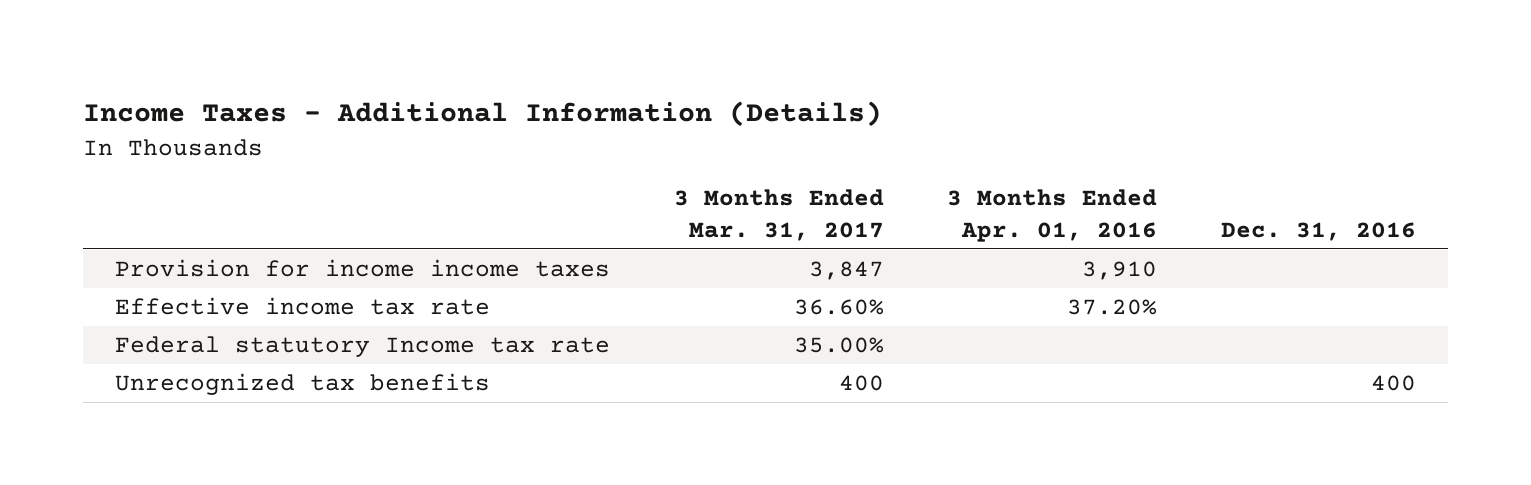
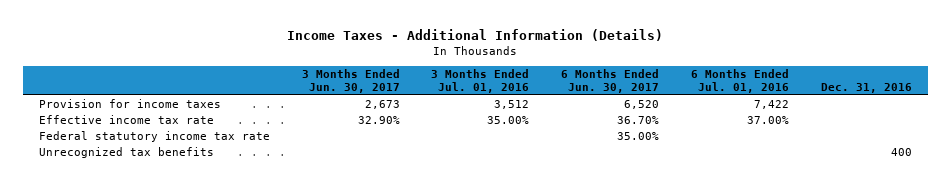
- | 3 Months Ended Mar. 31, 2017 | 3 Months Ended Apr. 01, 2016 | Dec. 31, 2016
+ | 3 Months Ended Jun. 30, 2017 | 3 Months Ended Jul. 01, 2016 | 6 Months Ended Jun. 30, 2017 | 6 Months Ended Jul. 01, 2016 | Dec. 31, 2016
- Provision for income income taxes | 3,847 | 3,910 |
+ Provision for income taxes | 2,673 | 3,512 | 6,520 | 7,422 |
- Federal statutory Income tax rate | 35.00% | |
+ Federal statutory income tax rate | | | 35.00% | |

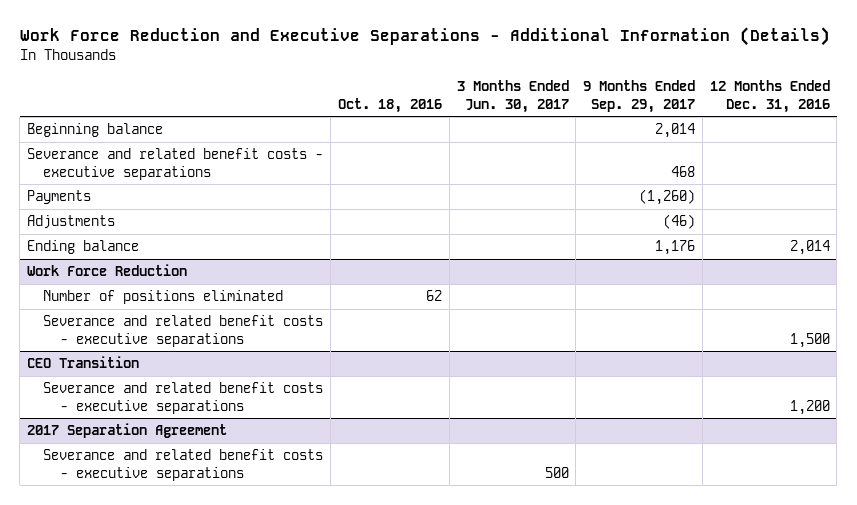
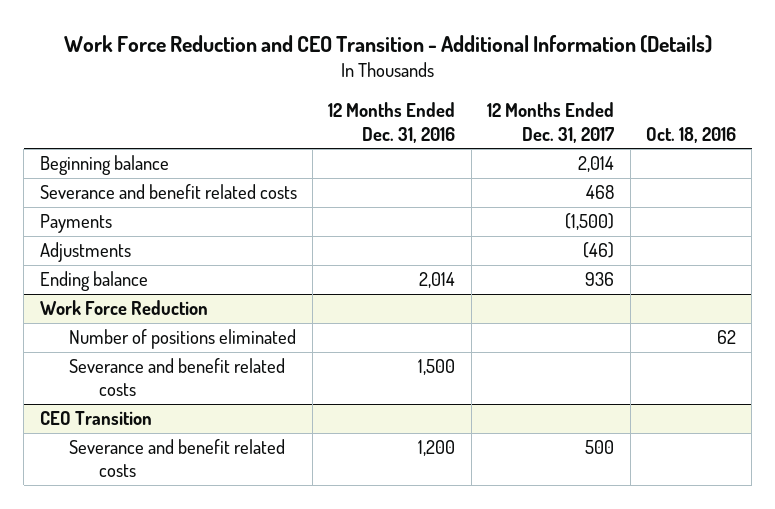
- Work Force Reduction and Executive Separations - Additional Information (Details)
+ Work Force Reduction and CEO Transition - Additional Information (Details)
- | Oct. 18, 2016 | 3 Months Ended Jun. 30, 2017 | 9 Months Ended Sep. 29, 2017 | 12 Months Ended Dec. 31, 2016
+ | 12 Months Ended Dec. 31, 2016 | 12 Months Ended Dec. 31, 2017 | Oct. 18, 2016
- Severance and related benefit costs - executive separations | | | 468 |
+ Severance and benefit related costs | | 468 |
@ Work Force Reduction
- Severance and related benefit costs - executive separations | | | | 1,500
+ Severance and benefit related costs | 1,500 | |
@ CEO Transition
- Severance and related benefit costs - executive separations | | | | 1,200
- 2017 Separation Agreement
- Severance and related benefit costs - executive separations | | 500 | |
@ CEO Transition
+ Severance and benefit related costs | 1,200 | 500 |

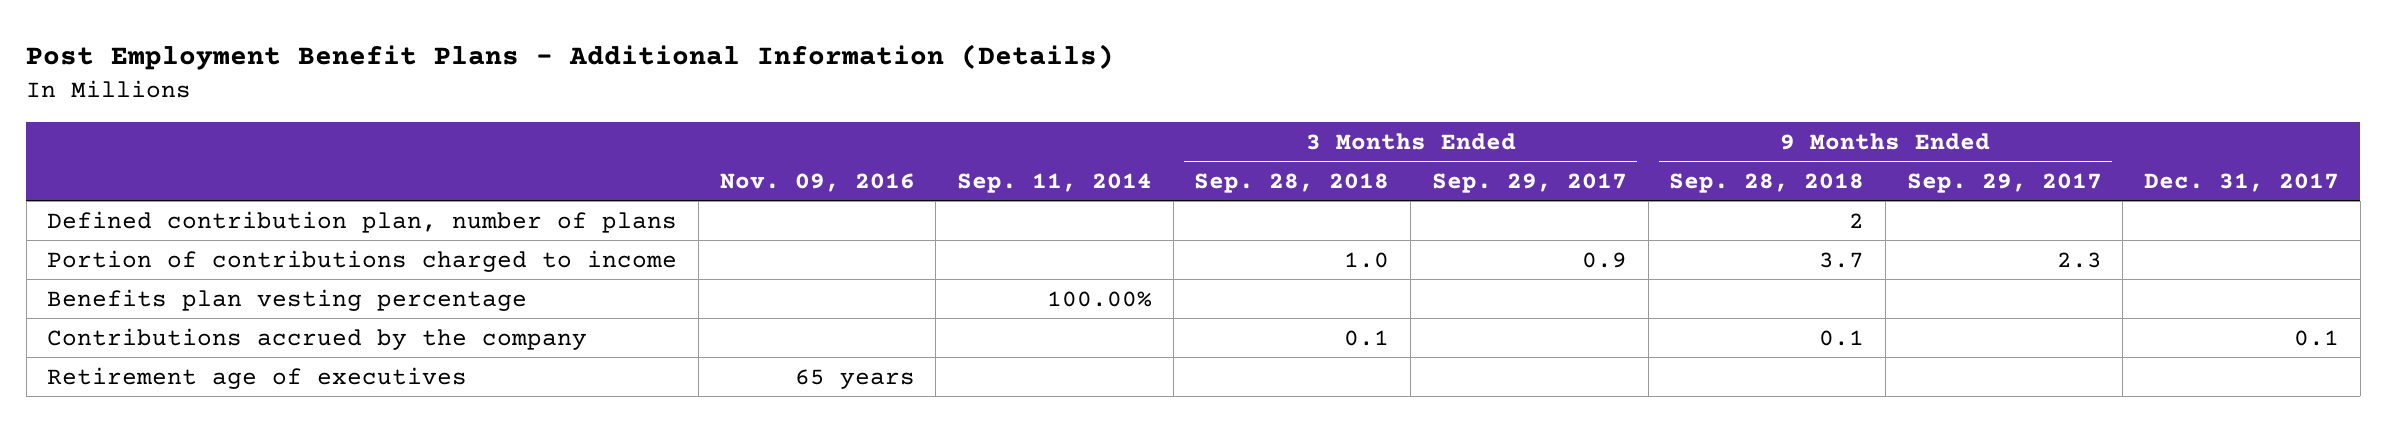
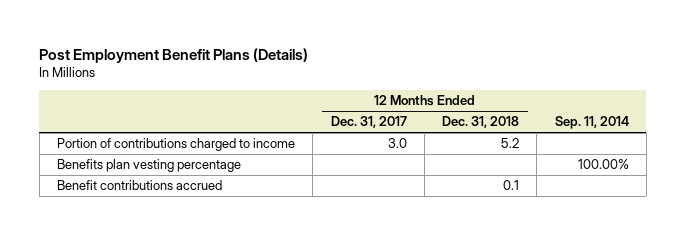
- Post Employment Benefit Plans - Additional Information (Details)
+ Post Employment Benefit Plans (Details)
- | Nov. 09, 2016 | Sep. 11, 2014 | 3 Months Ended Sep. 28, 2018 | 3 Months Ended Sep. 29, 2017 | 9 Months Ended Sep. 28, 2018 | 9 Months Ended Sep. 29, 2017 | Dec. 31, 2017
+ | 12 Months Ended Dec. 31, 2017 | 12 Months Ended Dec. 31, 2018 | Sep. 11, 2014
- Defined contribution plan, number of plans | | | | | 2 | |
- Contributions accrued by the company | | | 0.1 | | 0.1 | | 0.1
- Retirement age of executives | 65 years | | | | | |
+ Benefit contributions accrued | | 0.1 |

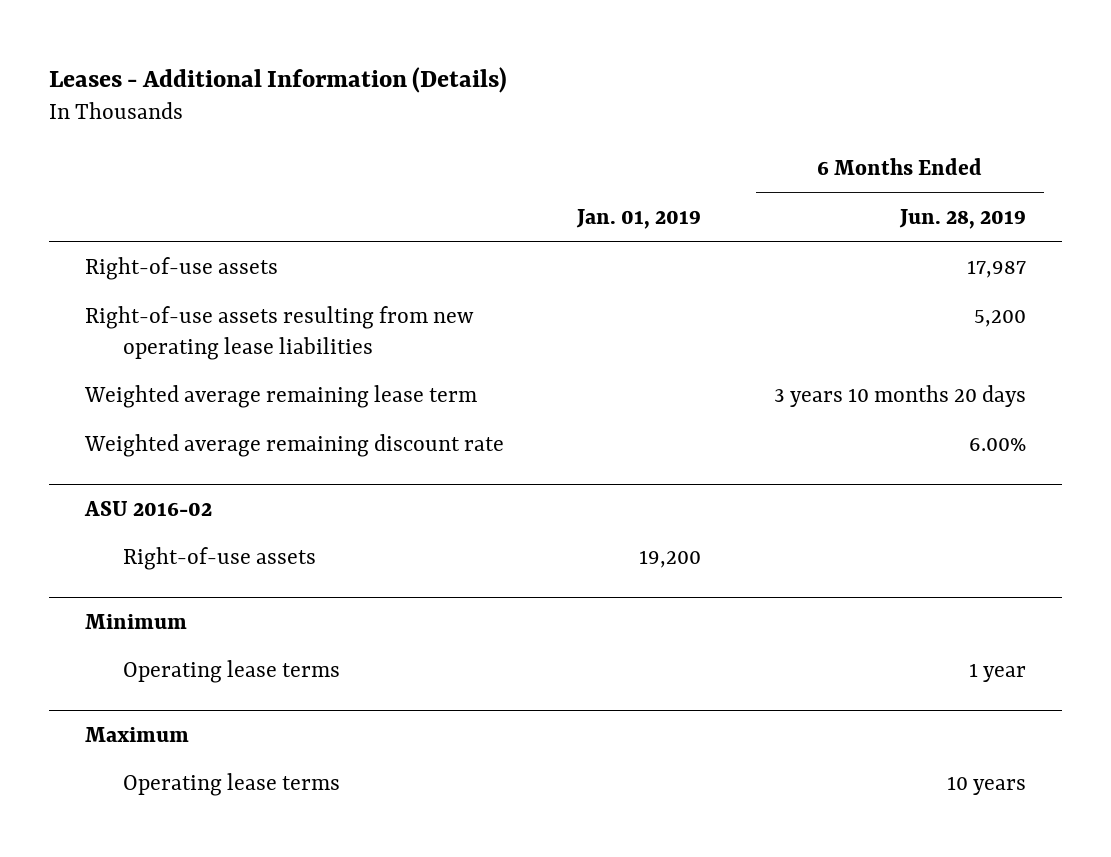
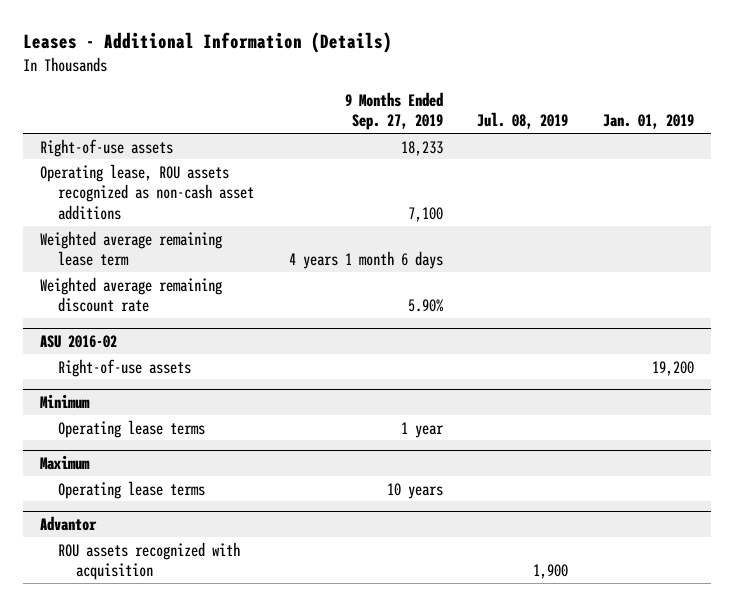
- | Jan. 01, 2019 | 6 Months Ended Jun. 28, 2019
+ | 9 Months Ended Sep. 27, 2019 | Jul. 08, 2019 | Jan. 01, 2019
- Right-of-use assets resulting from new operating lease liabilities | | 5,200
+ Operating lease, ROU assets recognized as non-cash asset additions | 7,100 | |
+ Advantor
+ ROU assets recognized with acquisition | | 1,900 |

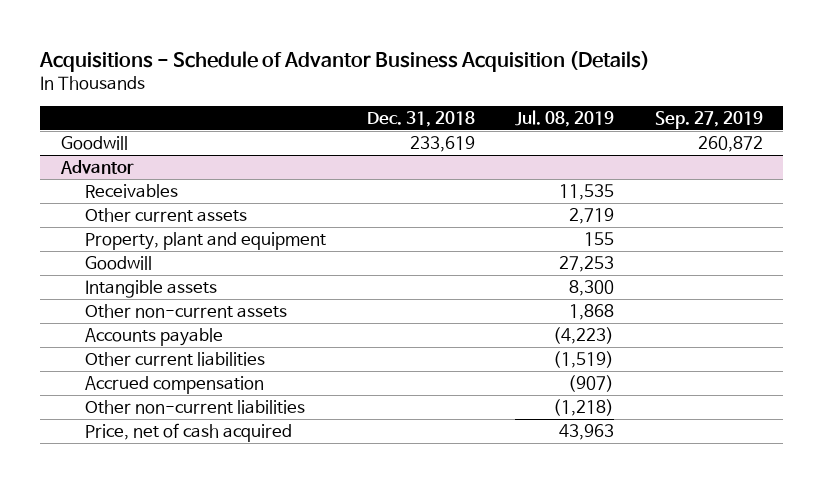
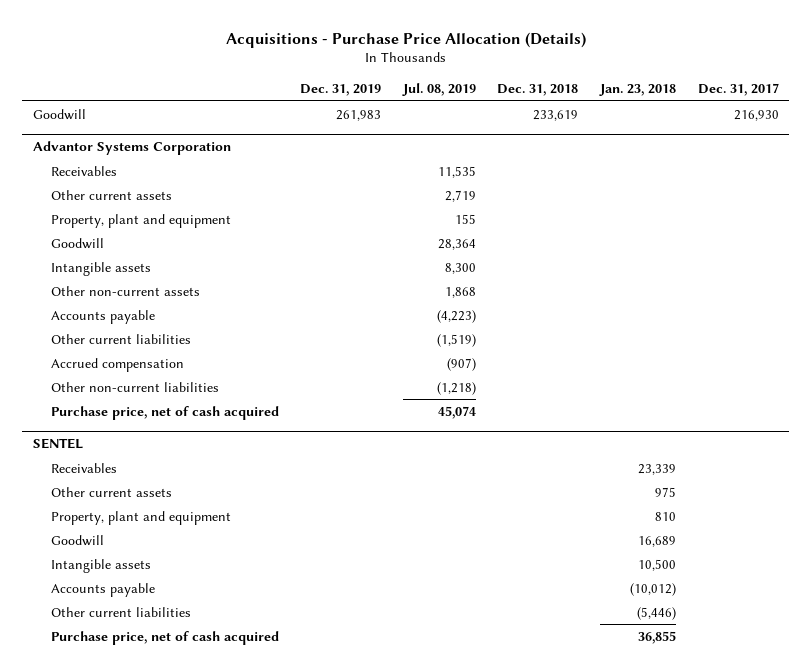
- Acquisitions - Schedule of Advantor Business Acquisition (Details)
+ Acquisitions - Purchase Price Allocation (Details)
- | Dec. 31, 2018 | Jul. 08, 2019 | Sep. 27, 2019
+ | Dec. 31, 2019 | Jul. 08, 2019 | Dec. 31, 2018 | Jan. 23, 2018 | Dec. 31, 2017
- Advantor
+ Advantor Systems Corporation
- Goodwill | | 27,253 |
+ Goodwill | | 28,364 | | |
- Price, net of cash acquired | | 43,963 |
+ Purchase price, net of cash acquired | | 45,074 | | |
+ SENTEL
+ Receivables | | | | 23,339 |
+ Other current assets | | | | 975 |
+ Property, plant and equipment | | | | 810 |
+ Goodwill | | | | 16,689 |
+ Intangible assets | | | | 10,500 |
+ Accounts payable | | | | (10,012) |
+ Other current liabilities | | | | (5,446) |
+ Purchase price, net of cash acquired | | | | 36,855 |

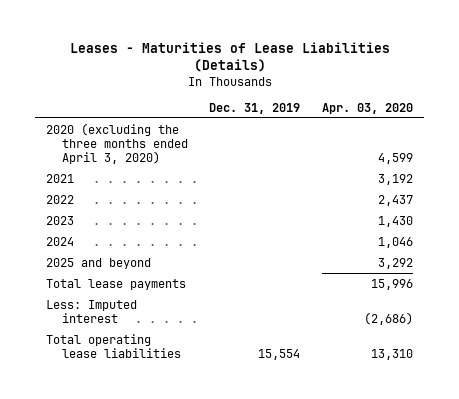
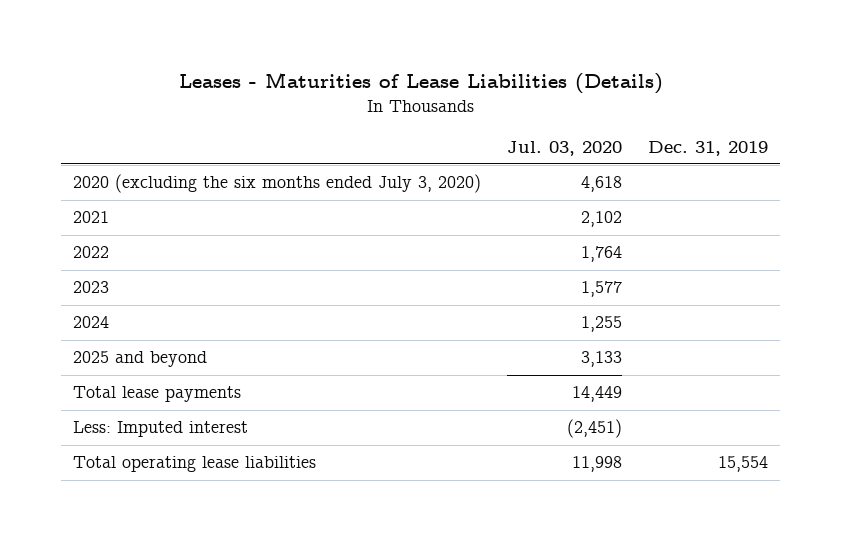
- | Dec. 31, 2019 | Apr. 03, 2020
+ | Jul. 03, 2020 | Dec. 31, 2019
- 2020 (excluding the three months ended April 3, 2020) | | 4,599
+ 2020 (excluding the six months ended July 3, 2020) | 4,618 |

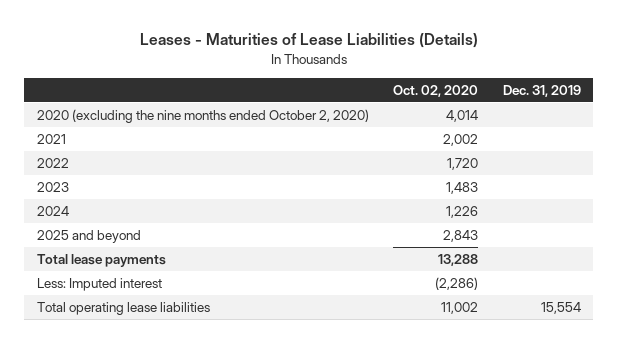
- | Jul. 03, 2020 | Dec. 31, 2019
+ | Oct. 02, 2020 | Dec. 31, 2019
- 2020 (excluding the six months ended July 3, 2020) | 4,618 |
+ 2020 (excluding the nine months ended October 2, 2020) | 4,014 |

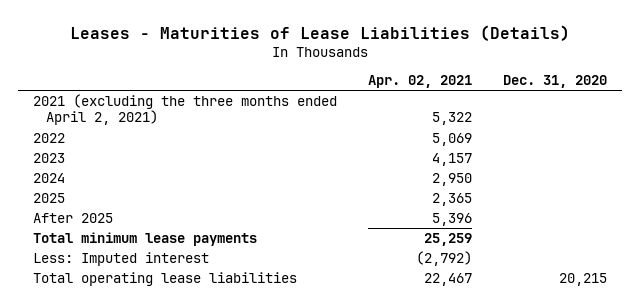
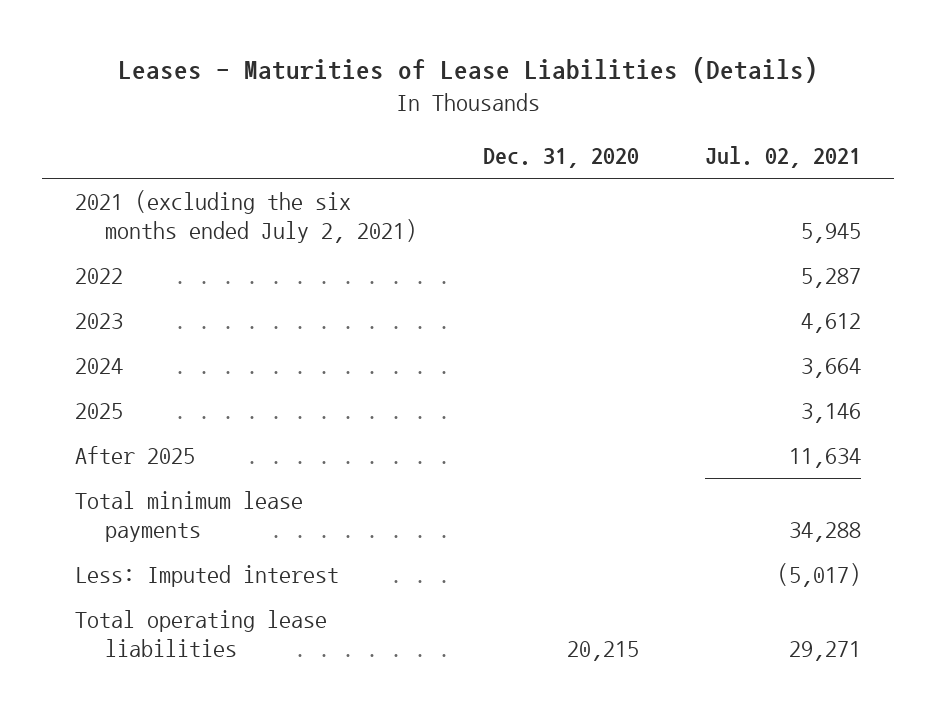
- | Apr. 02, 2021 | Dec. 31, 2020
+ | Dec. 31, 2020 | Jul. 02, 2021
- 2021 (excluding the three months ended April 2, 2021) | 5,322 |
+ 2021 (excluding the six months ended July 2, 2021) | | 5,945

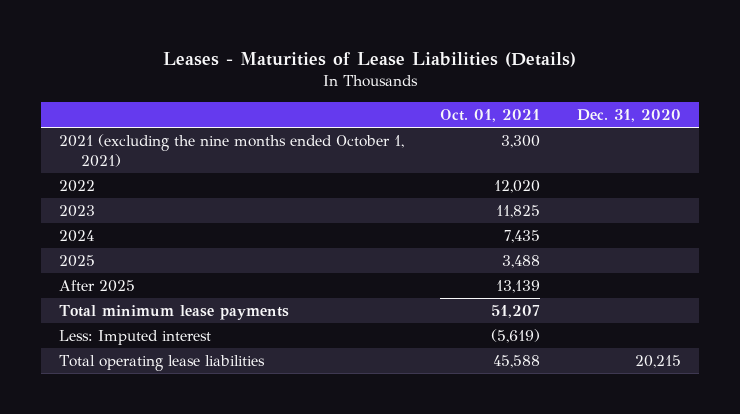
- | Dec. 31, 2020 | Jul. 02, 2021
+ | Oct. 01, 2021 | Dec. 31, 2020
- 2021 (excluding the six months ended July 2, 2021) | | 5,945
+ 2021 (excluding the nine months ended October 1, 2021) | 3,300 |

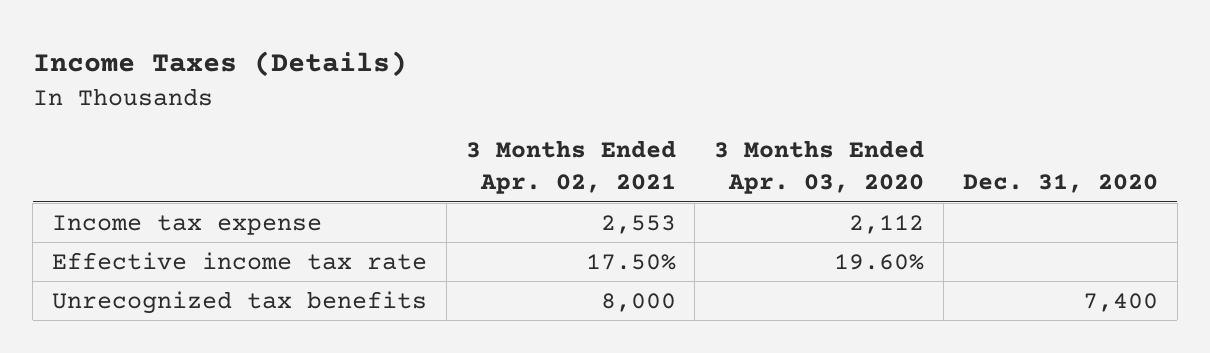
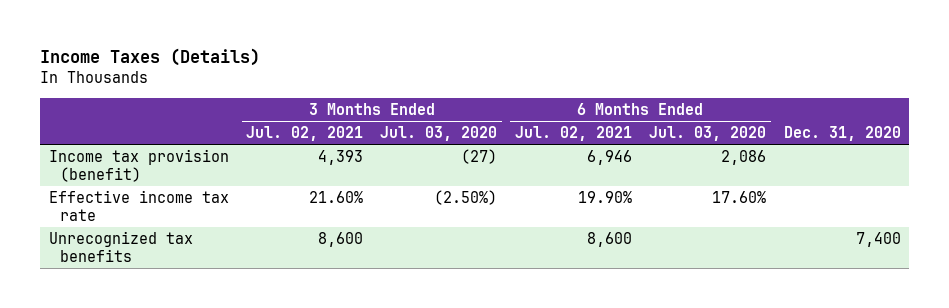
- | 3 Months Ended Apr. 02, 2021 | 3 Months Ended Apr. 03, 2020 | Dec. 31, 2020
+ | 3 Months Ended Jul. 02, 2021 | 3 Months Ended Jul. 03, 2020 | 6 Months Ended Jul. 02, 2021 | 6 Months Ended Jul. 03, 2020 | Dec. 31, 2020
- Income tax expense | 2,553 | 2,112 |
+ Income tax provision (benefit) | 4,393 | (27) | 6,946 | 2,086 |

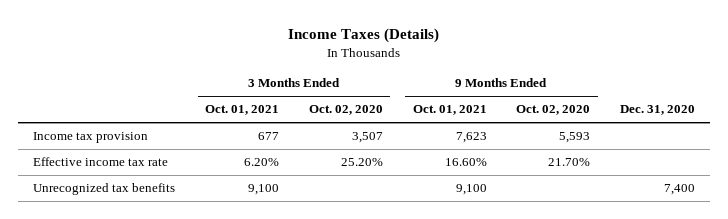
- | 3 Months Ended Jul. 02, 2021 | 3 Months Ended Jul. 03, 2020 | 6 Months Ended Jul. 02, 2021 | 6 Months Ended Jul. 03, 2020 | Dec. 31, 2020
+ | 3 Months Ended Oct. 01, 2021 | 3 Months Ended Oct. 02, 2020 | 9 Months Ended Oct. 01, 2021 | 9 Months Ended Oct. 02, 2020 | Dec. 31, 2020
- Income tax provision (benefit) | 4,393 | (27) | 6,946 | 2,086 |
+ Income tax provision | 677 | 3,507 | 7,623 | 5,593 |

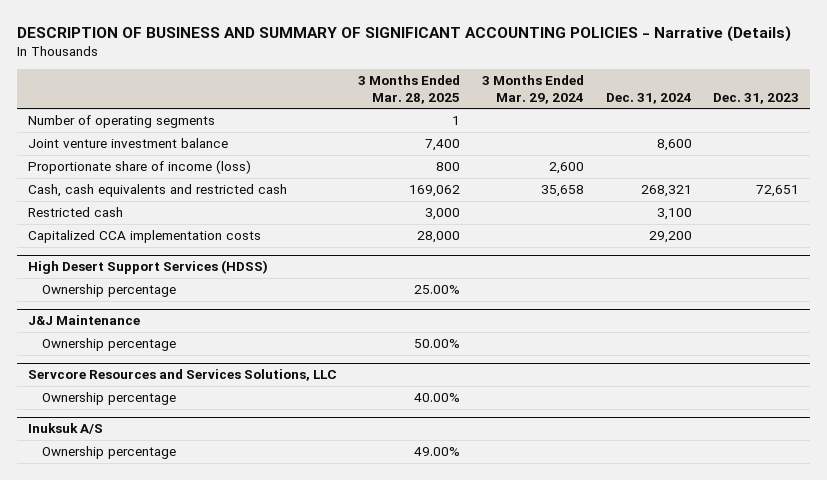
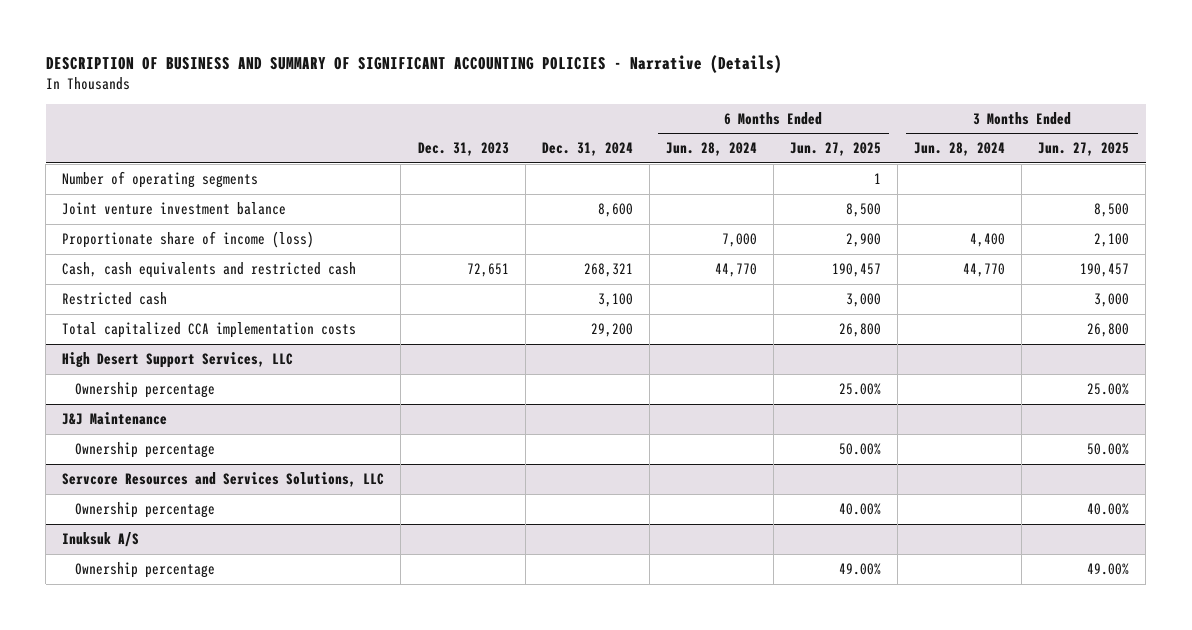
- | 3 Months Ended Mar. 28, 2025 | 3 Months Ended Mar. 29, 2024 | Dec. 31, 2024 | Dec. 31, 2023
+ | Dec. 31, 2023 | Dec. 31, 2024 | 6 Months Ended Jun. 28, 2024 | 6 Months Ended Jun. 27, 2025 | 3 Months Ended Jun. 28, 2024 | 3 Months Ended Jun. 27, 2025
- Capitalized CCA implementation costs | 28,000 | | 29,200 |
- High Desert Support Services (HDSS)
- Ownership percentage | 25.00% | | |
+ Total capitalized CCA implementation costs | | 29,200 | | 26,800 | | 26,800
+ High Desert Support Services, LLC
+ Ownership percentage | | | | 25.00% | | 25.00%

